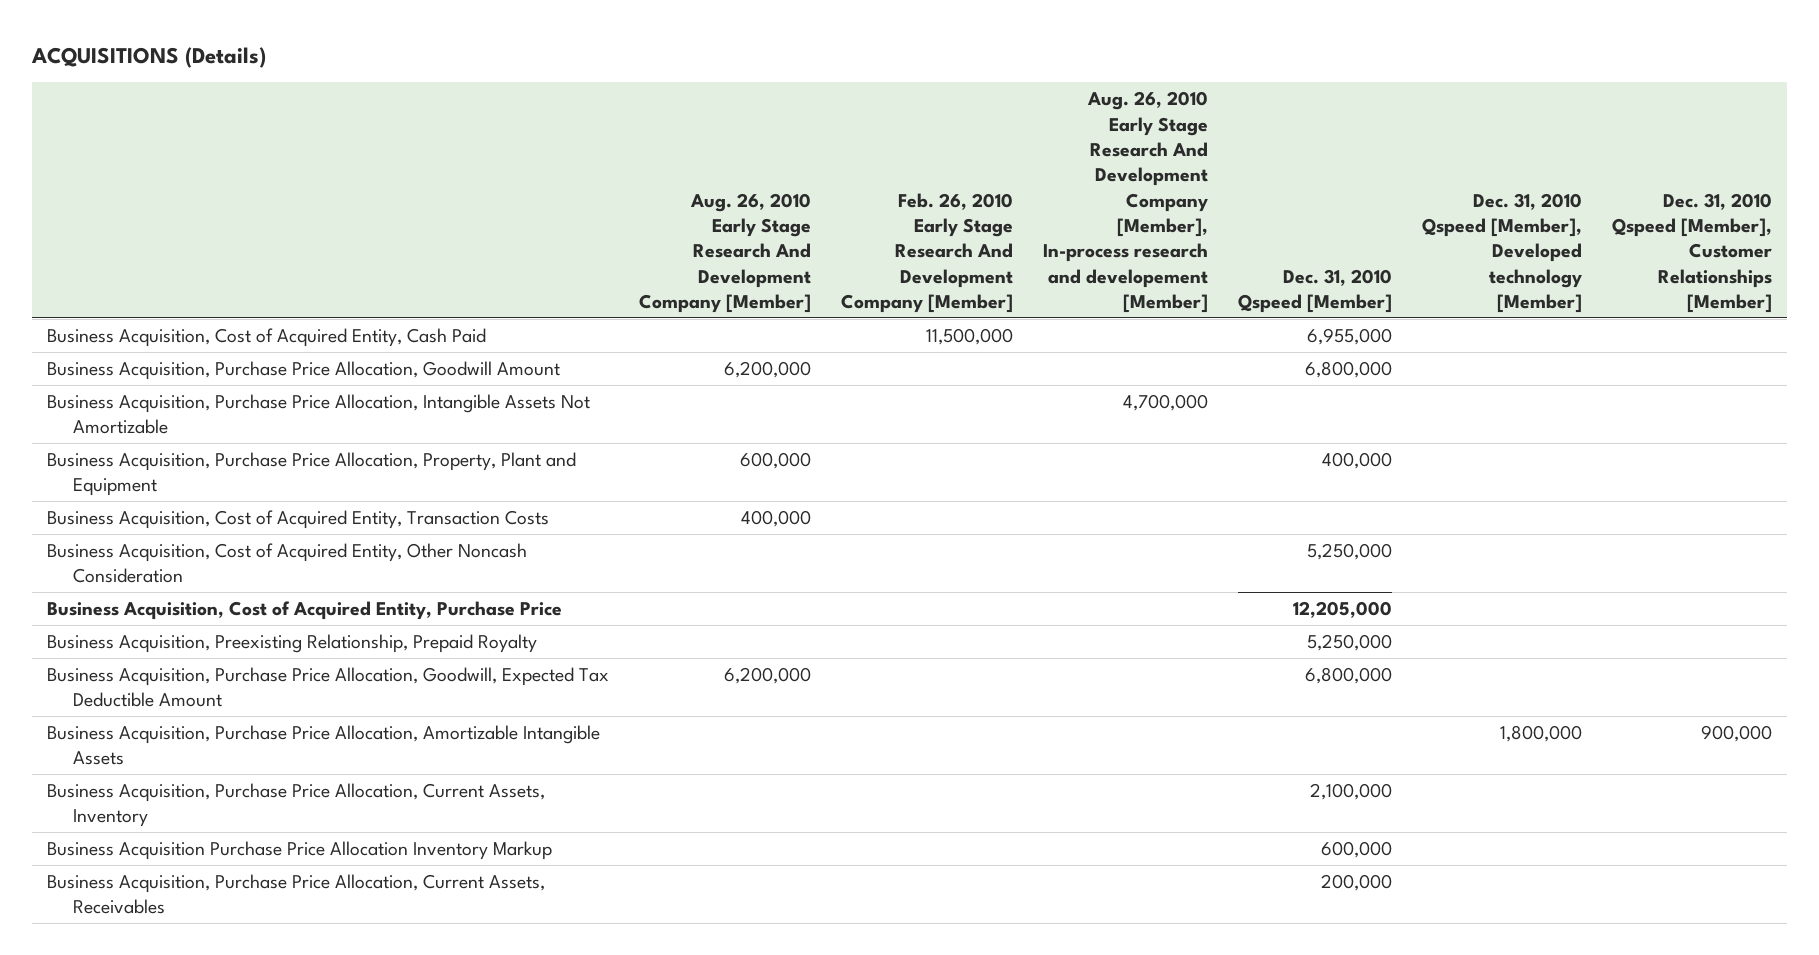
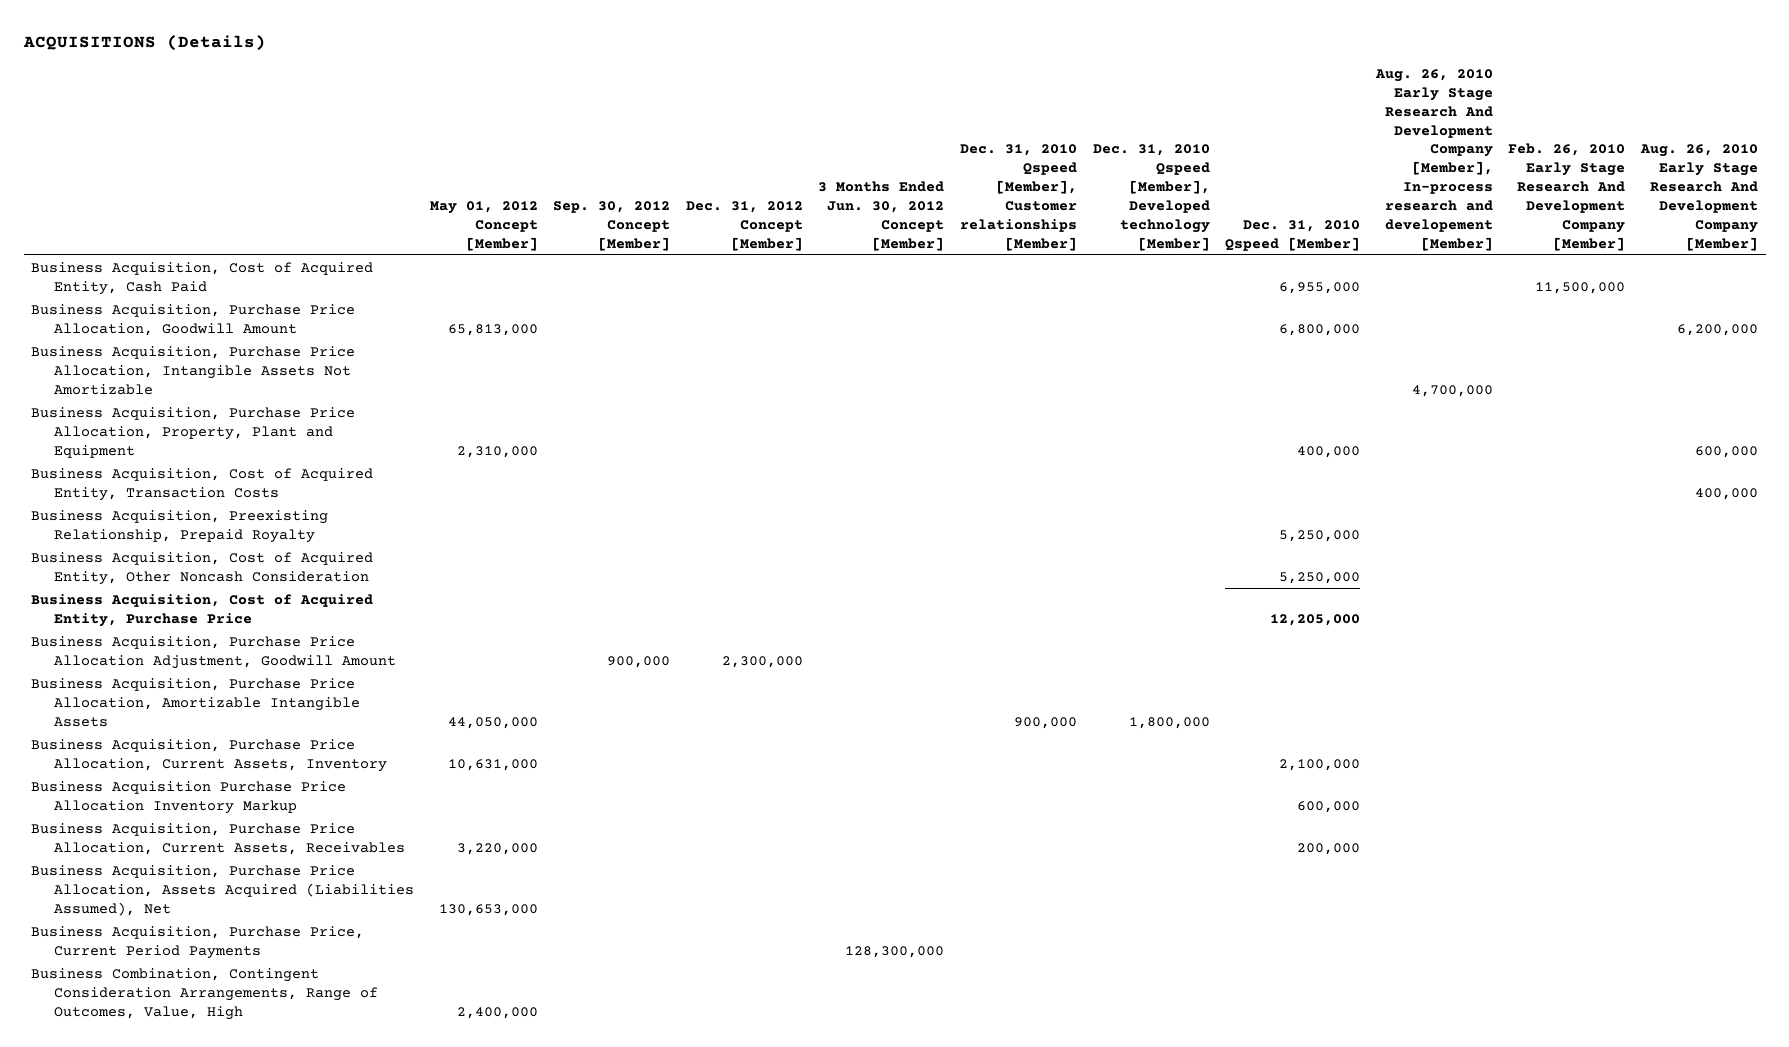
- | Aug. 26, 2010 Early Stage Research And Development Company [Member] | Feb. 26, 2010 Early Stage Research And Development Company [Member] | Aug. 26, 2010 Early Stage Research And Development Company [Member], In-process research and developement [Member] | Dec. 31, 2010 Qspeed [Member] | Dec. 31, 2010 Qspeed [Member], Developed technology [Member] | Dec. 31, 2010 Qspeed [Member], Customer Relationships [Member]
+ | May 01, 2012 Concept [Member] | Sep. 30, 2012 Concept [Member] | Dec. 31, 2012 Concept [Member] | 3 Months Ended Jun. 30, 2012 Concept [Member] | Dec. 31, 2010 Qspeed [Member], Customer relationships [Member] | Dec. 31, 2010 Qspeed [Member], Developed technology [Member] | Dec. 31, 2010 Qspeed [Member] | Aug. 26, 2010 Early Stage Research And Development Company [Member], In-process research and developement [Member] | Feb. 26, 2010 Early Stage Research And Development Company [Member] | Aug. 26, 2010 Early Stage Research And Development Company [Member]
moved up: Business Acquisition, Preexisting Relationship, Prepaid Royalty | | | | | | | 5,250,000 | | |
- Business Acquisition, Purchase Price Allocation, Goodwill, Expected Tax Deductible Amount | 6,200,000 | | | 6,800,000 | |
+ Business Acquisition, Purchase Price Allocation Adjustment, Goodwill Amount | | 900,000 | 2,300,000 | | | | | | |
+ Business Acquisition, Purchase Price Allocation, Assets Acquired (Liabilities Assumed), Net | 130,653,000 | | | | | | | | |
+ Business Acquisition, Purchase Price, Current Period Payments | | | | 128,300,000 | | | | | |
+ Business Combination, Contingent Consideration Arrangements, Range of Outcomes, Value, High | 2,400,000 | | | | | | | | |

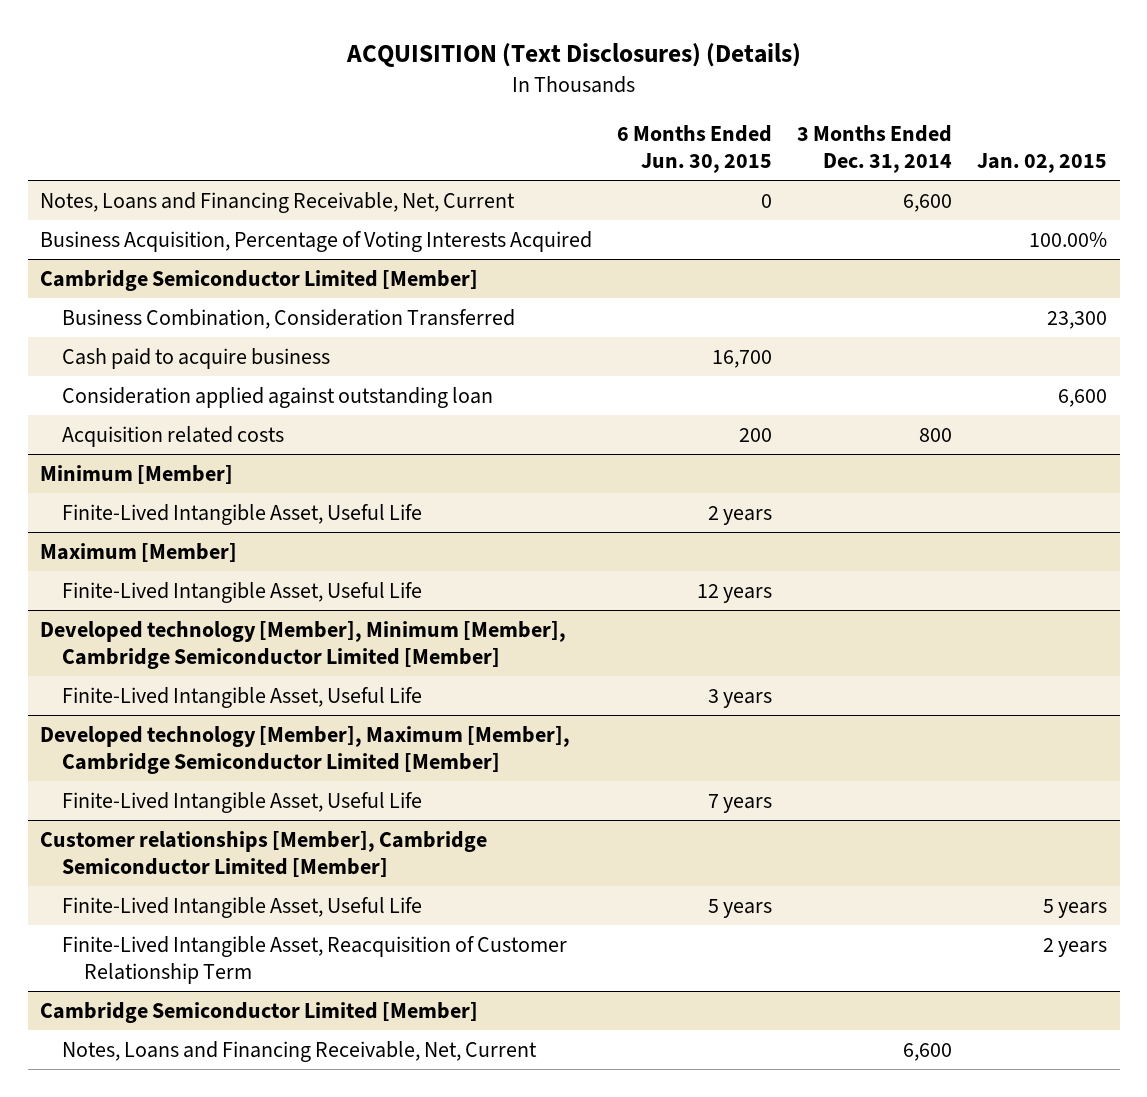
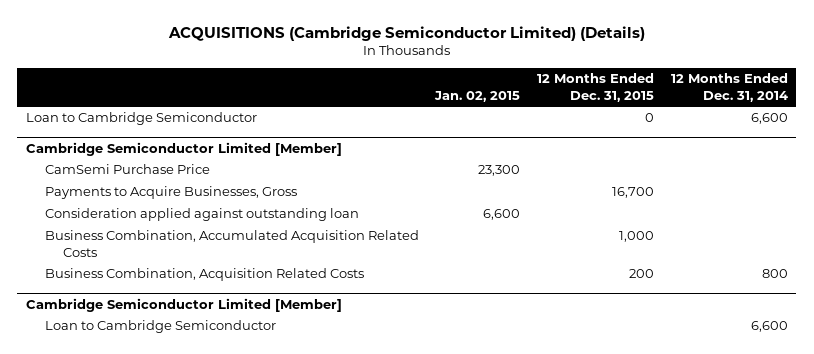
- ACQUISITION (Text Disclosures) (Details)
+ ACQUISITIONS (Cambridge Semiconductor Limited) (Details)
- | 6 Months Ended Jun. 30, 2015 | 3 Months Ended Dec. 31, 2014 | Jan. 02, 2015
+ | Jan. 02, 2015 | 12 Months Ended Dec. 31, 2015 | 12 Months Ended Dec. 31, 2014
- Notes, Loans and Financing Receivable, Net, Current | 0 | 6,600 |
- Business Acquisition, Percentage of Voting Interests Acquired | | | 100.00%
+ Loan to Cambridge Semiconductor | | 0 | 6,600
@ Cambridge Semiconductor Limited [Member]
- Business Combination, Consideration Transferred | | | 23,300
- Cash paid to acquire business | 16,700 | |
+ CamSemi Purchase Price | 23,300 | |
+ Payments to Acquire Businesses, Gross | | 16,700 |
- Acquisition related costs | 200 | 800 |
- Minimum [Member]
- Finite-Lived Intangible Asset, Useful Life | 2 years | |
- Maximum [Member]
- Finite-Lived Intangible Asset, Useful Life | 12 years | |
- Developed technology [Member], Minimum [Member], Cambridge Semiconductor Limited [Member]
- Finite-Lived Intangible Asset, Useful Life | 3 years | |
- Developed technology [Member], Maximum [Member], Cambridge Semiconductor Limited [Member]
- Finite-Lived Intangible Asset, Useful Life | 7 years | |
- Customer relationships [Member], Cambridge Semiconductor Limited [Member]
- Finite-Lived Intangible Asset, Useful Life | 5 years | | 5 years
- Finite-Lived Intangible Asset, Reacquisition of Customer Relationship Term | | | 2 years
@ Cambridge Semiconductor Limited [Member]
+ Business Combination, Accumulated Acquisition Related Costs | | 1,000 |
+ Business Combination, Acquisition Related Costs | | 200 | 800
- Notes, Loans and Financing Receivable, Net, Current | | 6,600 |
+ Loan to Cambridge Semiconductor | | | 6,600

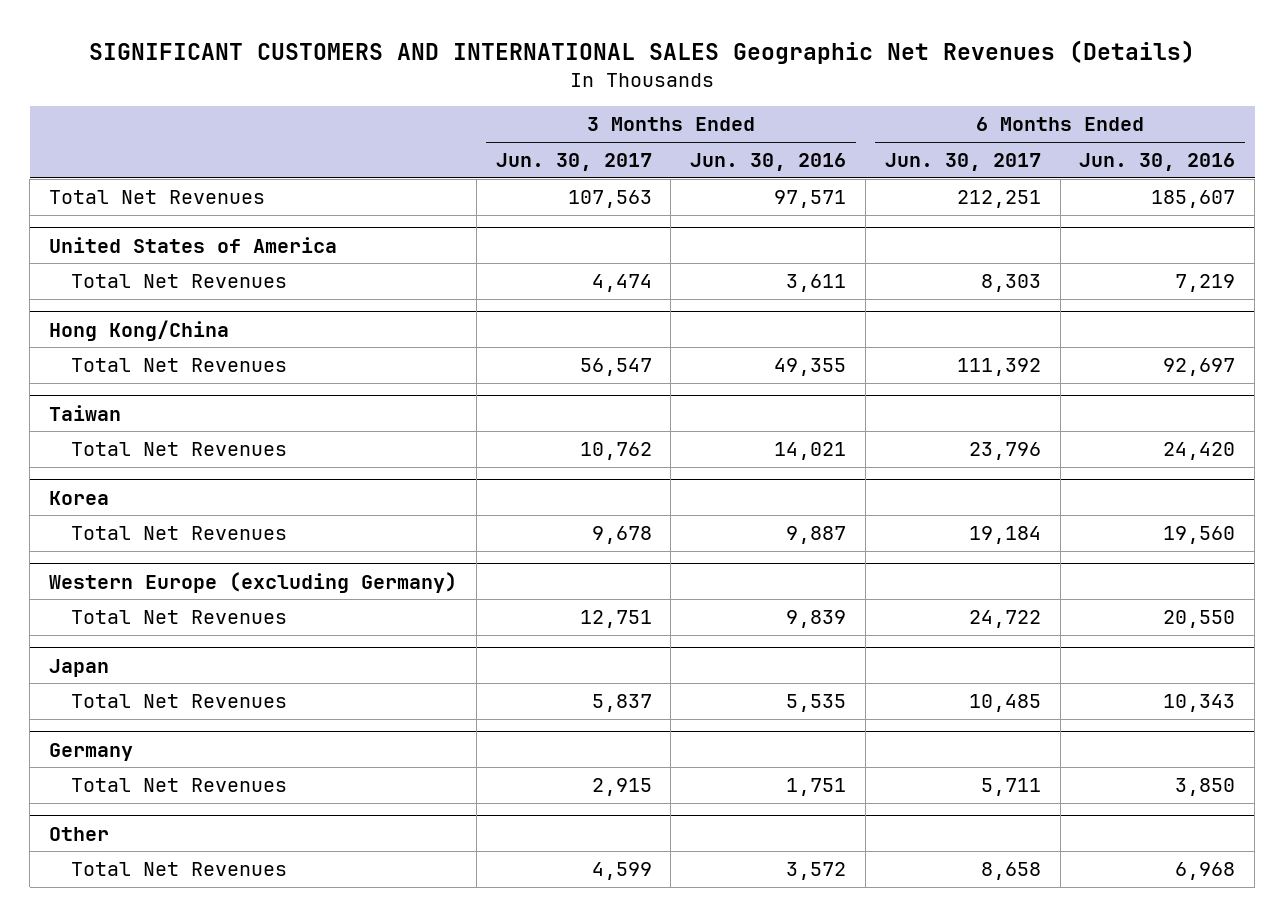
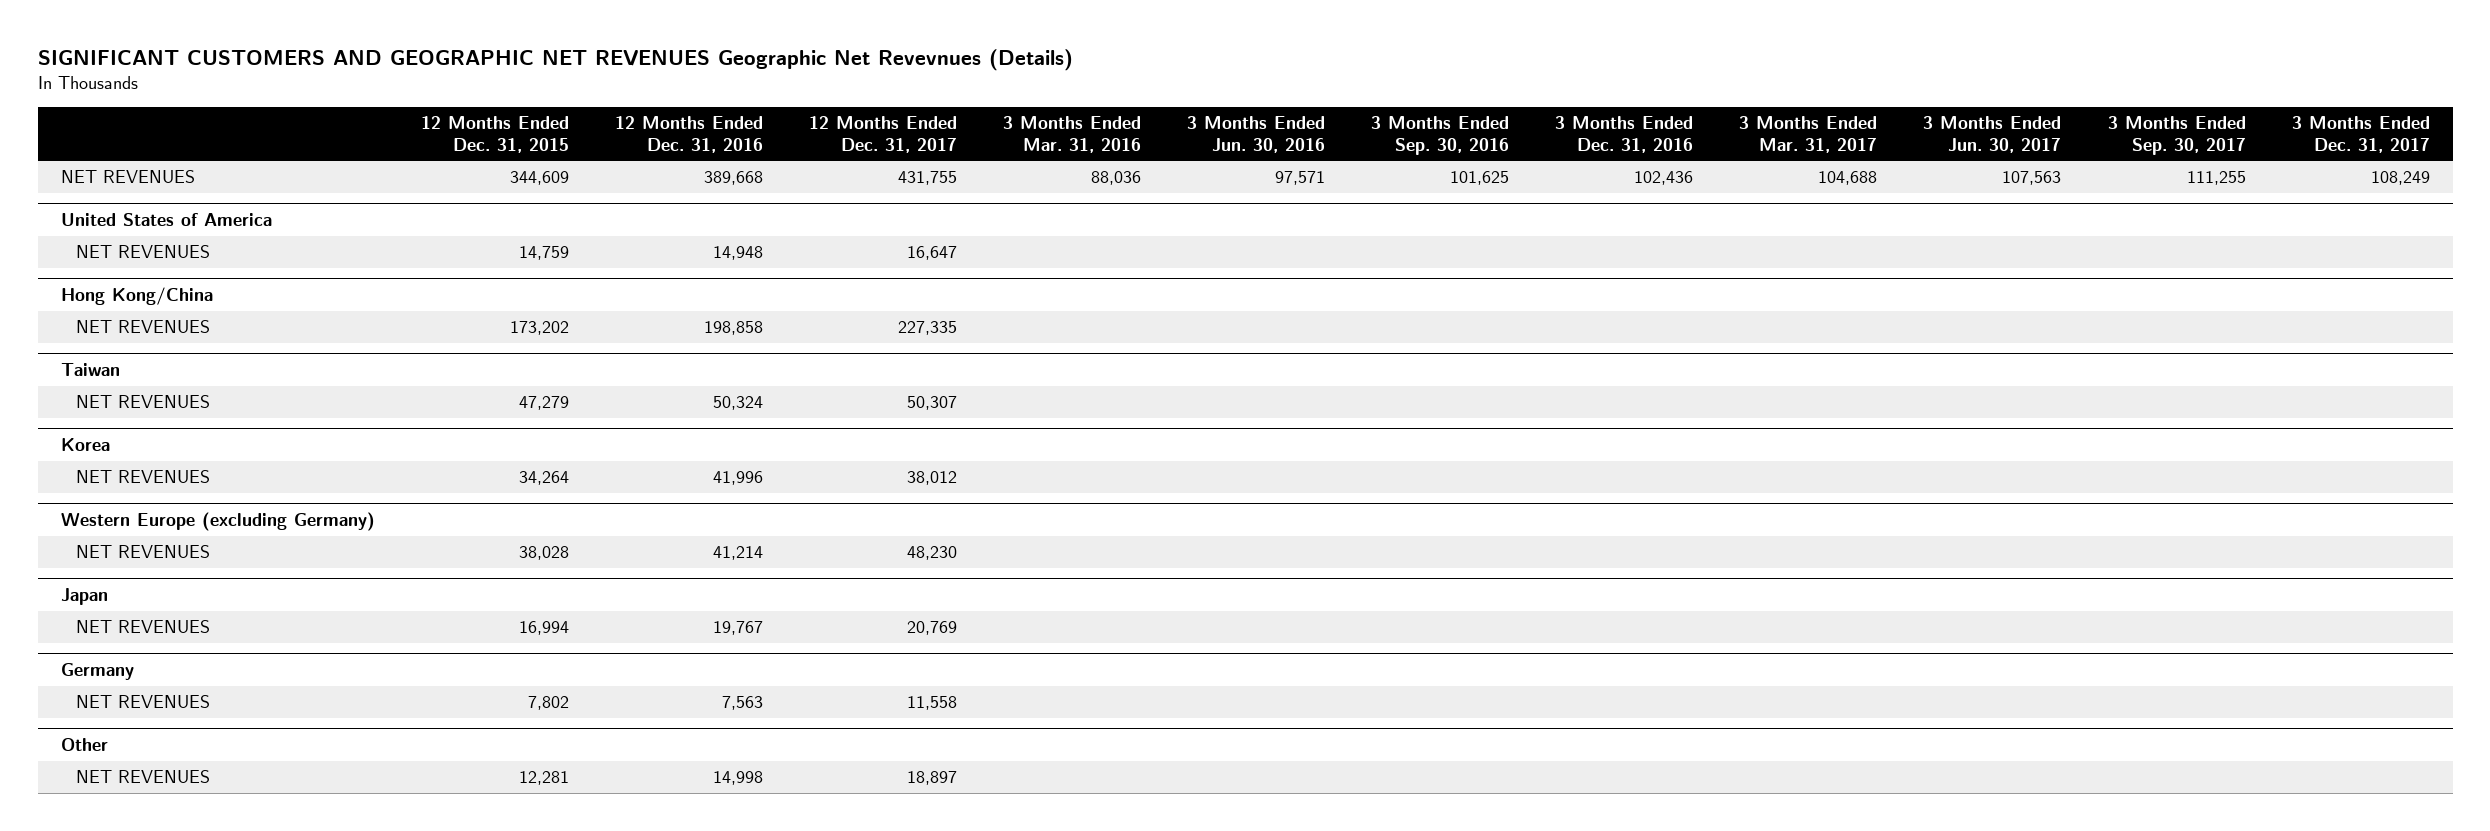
- SIGNIFICANT CUSTOMERS AND INTERNATIONAL SALES Geographic Net Revenues (Details)
+ SIGNIFICANT CUSTOMERS AND GEOGRAPHIC NET REVENUES Geographic Net Revevnues (Details)
- | 3 Months Ended Jun. 30, 2017 | 3 Months Ended Jun. 30, 2016 | 6 Months Ended Jun. 30, 2017 | 6 Months Ended Jun. 30, 2016
+ | 12 Months Ended Dec. 31, 2015 | 12 Months Ended Dec. 31, 2016 | 12 Months Ended Dec. 31, 2017 | 3 Months Ended Mar. 31, 2016 | 3 Months Ended Jun. 30, 2016 | 3 Months Ended Sep. 30, 2016 | 3 Months Ended Dec. 31, 2016 | 3 Months Ended Mar. 31, 2017 | 3 Months Ended Jun. 30, 2017 | 3 Months Ended Sep. 30, 2017 | 3 Months Ended Dec. 31, 2017
- Total Net Revenues | 107,563 | 97,571 | 212,251 | 185,607
+ NET REVENUES | 344,609 | 389,668 | 431,755 | 88,036 | 97,571 | 101,625 | 102,436 | 104,688 | 107,563 | 111,255 | 108,249
@ United States of America
- Total Net Revenues | 4,474 | 3,611 | 8,303 | 7,219
+ NET REVENUES | 14,759 | 14,948 | 16,647 | | | | | | | |
@ Hong Kong/China
- Total Net Revenues | 56,547 | 49,355 | 111,392 | 92,697
+ NET REVENUES | 173,202 | 198,858 | 227,335 | | | | | | | |
@ Taiwan
- Total Net Revenues | 10,762 | 14,021 | 23,796 | 24,420
+ NET REVENUES | 47,279 | 50,324 | 50,307 | | | | | | | |
@ Korea
- Total Net Revenues | 9,678 | 9,887 | 19,184 | 19,560
+ NET REVENUES | 34,264 | 41,996 | 38,012 | | | | | | | |
@ Western Europe (excluding Germany)
- Total Net Revenues | 12,751 | 9,839 | 24,722 | 20,550
+ NET REVENUES | 38,028 | 41,214 | 48,230 | | | | | | | |
@ Japan
- Total Net Revenues | 5,837 | 5,535 | 10,485 | 10,343
+ NET REVENUES | 16,994 | 19,767 | 20,769 | | | | | | | |
@ Germany
- Total Net Revenues | 2,915 | 1,751 | 5,711 | 3,850
+ NET REVENUES | 7,802 | 7,563 | 11,558 | | | | | | | |
@ Other
- Total Net Revenues | 4,599 | 3,572 | 8,658 | 6,968
+ NET REVENUES | 12,281 | 14,998 | 18,897 | | | | | | | |

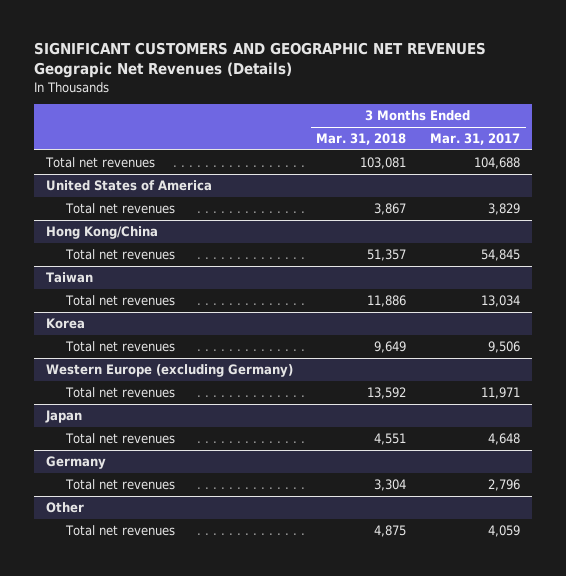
- SIGNIFICANT CUSTOMERS AND GEOGRAPHIC NET REVENUES Geographic Net Revevnues (Details)
+ SIGNIFICANT CUSTOMERS AND GEOGRAPHIC NET REVENUES Geograpic Net Revenues (Details)
- | 12 Months Ended Dec. 31, 2015 | 12 Months Ended Dec. 31, 2016 | 12 Months Ended Dec. 31, 2017 | 3 Months Ended Mar. 31, 2016 | 3 Months Ended Jun. 30, 2016 | 3 Months Ended Sep. 30, 2016 | 3 Months Ended Dec. 31, 2016 | 3 Months Ended Mar. 31, 2017 | 3 Months Ended Jun. 30, 2017 | 3 Months Ended Sep. 30, 2017 | 3 Months Ended Dec. 31, 2017
+ | 3 Months Ended Mar. 31, 2018 | 3 Months Ended Mar. 31, 2017
- NET REVENUES | 344,609 | 389,668 | 431,755 | 88,036 | 97,571 | 101,625 | 102,436 | 104,688 | 107,563 | 111,255 | 108,249
+ Total net revenues | 103,081 | 104,688
@ United States of America
- NET REVENUES | 14,759 | 14,948 | 16,647 | | | | | | | |
+ Total net revenues | 3,867 | 3,829
@ Hong Kong/China
- NET REVENUES | 173,202 | 198,858 | 227,335 | | | | | | | |
+ Total net revenues | 51,357 | 54,845
@ Taiwan
- NET REVENUES | 47,279 | 50,324 | 50,307 | | | | | | | |
+ Total net revenues | 11,886 | 13,034
@ Korea
- NET REVENUES | 34,264 | 41,996 | 38,012 | | | | | | | |
+ Total net revenues | 9,649 | 9,506
@ Western Europe (excluding Germany)
- NET REVENUES | 38,028 | 41,214 | 48,230 | | | | | | | |
+ Total net revenues | 13,592 | 11,971
@ Japan
- NET REVENUES | 16,994 | 19,767 | 20,769 | | | | | | | |
+ Total net revenues | 4,551 | 4,648
@ Germany
- NET REVENUES | 7,802 | 7,563 | 11,558 | | | | | | | |
+ Total net revenues | 3,304 | 2,796
@ Other
- NET REVENUES | 12,281 | 14,998 | 18,897 | | | | | | | |
+ Total net revenues | 4,875 | 4,059

